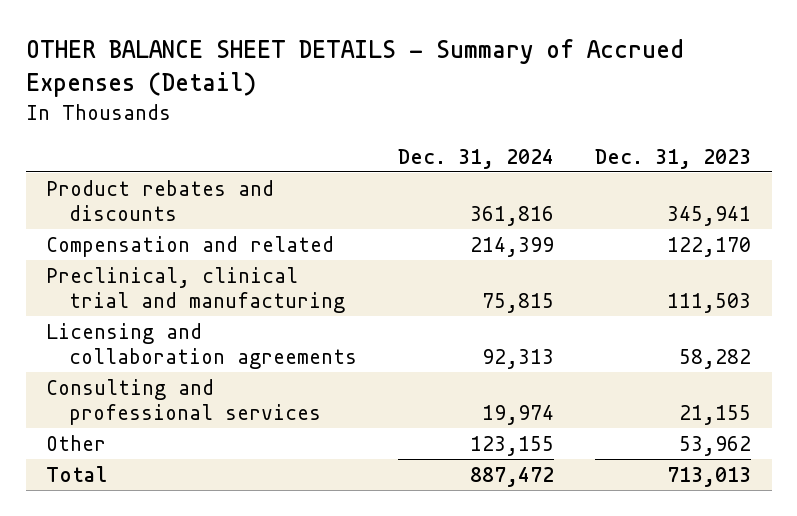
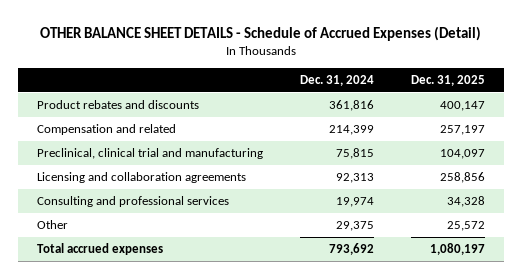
- OTHER BALANCE SHEET DETAILS - Summary of Accrued Expenses (Detail)
+ OTHER BALANCE SHEET DETAILS - Schedule of Accrued Expenses (Detail)
- | Dec. 31, 2024 | Dec. 31, 2023
+ | Dec. 31, 2024 | Dec. 31, 2025
- Other | 123,155 | 53,962
- Total | 887,472 | 713,013
+ Other | 29,375 | 25,572
+ Total accrued expenses | 793,692 | 1,080,197

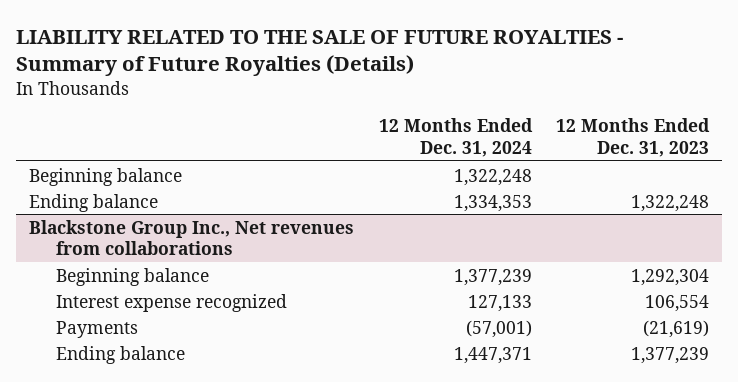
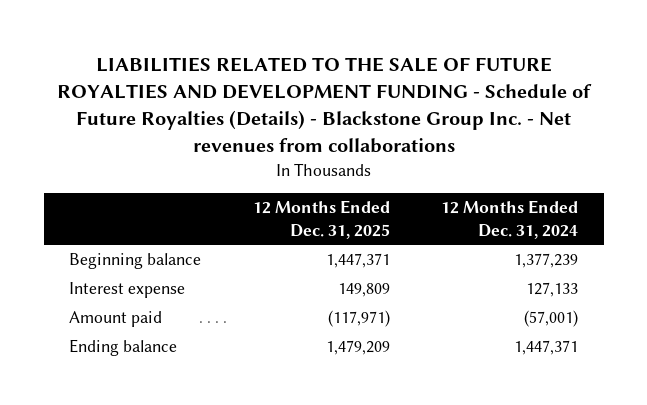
- LIABILITY RELATED TO THE SALE OF FUTURE ROYALTIES - Summary of Future Royalties (Details)
+ LIABILITIES RELATED TO THE SALE OF FUTURE ROYALTIES AND DEVELOPMENT FUNDING - Schedule of Future Royalties (Details) - Blackstone Group Inc. - Net revenues from collaborations
- | 12 Months Ended Dec. 31, 2024 | 12 Months Ended Dec. 31, 2023
+ | 12 Months Ended Dec. 31, 2025 | 12 Months Ended Dec. 31, 2024
- Beginning balance | 1,322,248 |
- Ending balance | 1,334,353 | 1,322,248
- Blackstone Group Inc., Net revenues from collaborations
- Interest expense recognized | 127,133 | 106,554
- Payments | (57,001) | (21,619)
+ Interest expense | 149,809 | 127,133
+ Amount paid | (117,971) | (57,001)

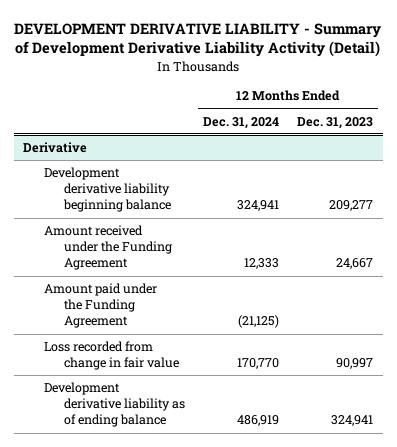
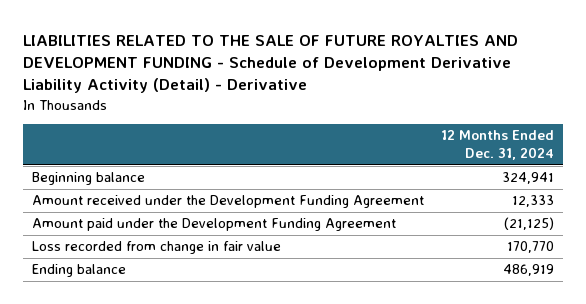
- DEVELOPMENT DERIVATIVE LIABILITY - Summary of Development Derivative Liability Activity (Detail)
+ LIABILITIES RELATED TO THE SALE OF FUTURE ROYALTIES AND DEVELOPMENT FUNDING - Schedule of Development Derivative Liability Activity (Detail) - Derivative
- | 12 Months Ended Dec. 31, 2024 | 12 Months Ended Dec. 31, 2023
+ | 12 Months Ended Dec. 31, 2024
- Derivative
- Development derivative liability beginning balance | 324,941 | 209,277
- Amount received under the Funding Agreement | 12,333 | 24,667
- Amount paid under the Funding Agreement | (21,125) |
+ Beginning balance | 324,941
+ Amount received under the Development Funding Agreement | 12,333
+ Amount paid under the Development Funding Agreement | (21,125)
- Development derivative liability as of ending balance | 486,919 | 324,941
+ Ending balance | 486,919

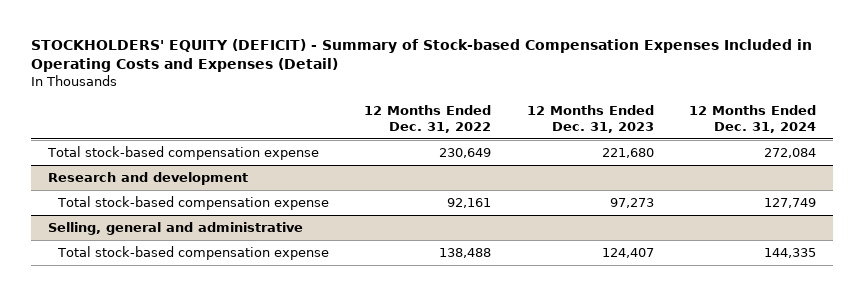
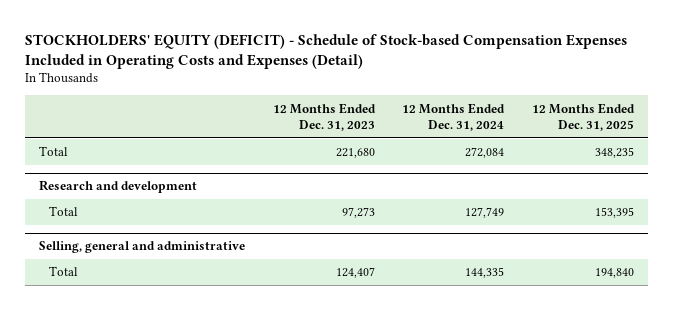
- STOCKHOLDERS' EQUITY (DEFICIT) - Summary of Stock-based Compensation Expenses Included in Operating Costs and Expenses (Detail)
+ STOCKHOLDERS' EQUITY (DEFICIT) - Schedule of Stock-based Compensation Expenses Included in Operating Costs and Expenses (Detail)
- | 12 Months Ended Dec. 31, 2022 | 12 Months Ended Dec. 31, 2023 | 12 Months Ended Dec. 31, 2024
+ | 12 Months Ended Dec. 31, 2023 | 12 Months Ended Dec. 31, 2024 | 12 Months Ended Dec. 31, 2025
- Total stock-based compensation expense | 230,649 | 221,680 | 272,084
+ Total | 221,680 | 272,084 | 348,235
@ Research and development
- Total stock-based compensation expense | 92,161 | 97,273 | 127,749
+ Total | 97,273 | 127,749 | 153,395
@ Selling, general and administrative
- Total stock-based compensation expense | 138,488 | 124,407 | 144,335
+ Total | 124,407 | 144,335 | 194,840

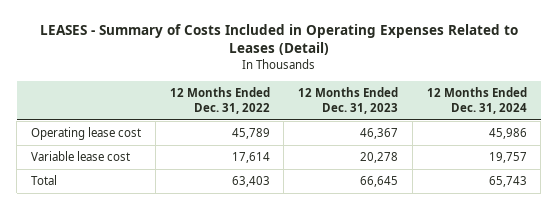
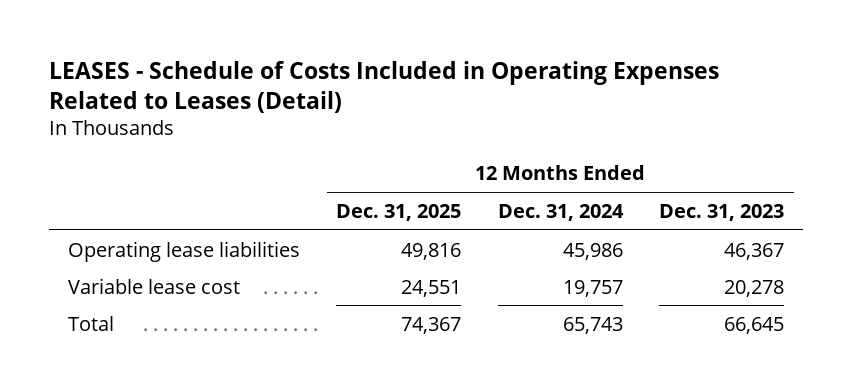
- LEASES - Summary of Costs Included in Operating Expenses Related to Leases (Detail)
+ LEASES - Schedule of Costs Included in Operating Expenses Related to Leases (Detail)
- | 12 Months Ended Dec. 31, 2022 | 12 Months Ended Dec. 31, 2023 | 12 Months Ended Dec. 31, 2024
+ | 12 Months Ended Dec. 31, 2025 | 12 Months Ended Dec. 31, 2024 | 12 Months Ended Dec. 31, 2023
- Operating lease cost | 45,789 | 46,367 | 45,986
+ Operating lease liabilities | 49,816 | 45,986 | 46,367

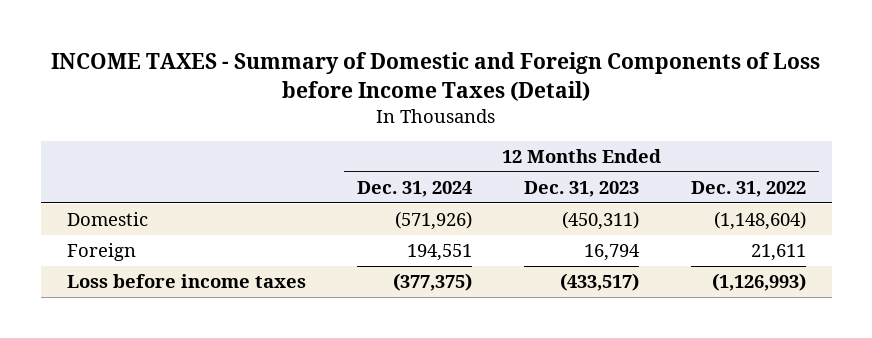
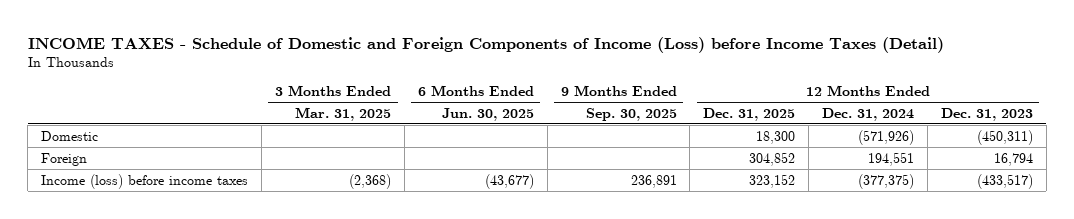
- INCOME TAXES - Summary of Domestic and Foreign Components of Loss before Income Taxes (Detail)
+ INCOME TAXES - Schedule of Domestic and Foreign Components of Income (Loss) before Income Taxes (Detail)
- | 12 Months Ended Dec. 31, 2024 | 12 Months Ended Dec. 31, 2023 | 12 Months Ended Dec. 31, 2022
+ | 3 Months Ended Mar. 31, 2025 | 6 Months Ended Jun. 30, 2025 | 9 Months Ended Sep. 30, 2025 | 12 Months Ended Dec. 31, 2025 | 12 Months Ended Dec. 31, 2024 | 12 Months Ended Dec. 31, 2023
- Loss before income taxes | (377,375) | (433,517) | (1,126,993)
+ Income (loss) before income taxes | (2,368) | (43,677) | 236,891 | 323,152 | (377,375) | (433,517)

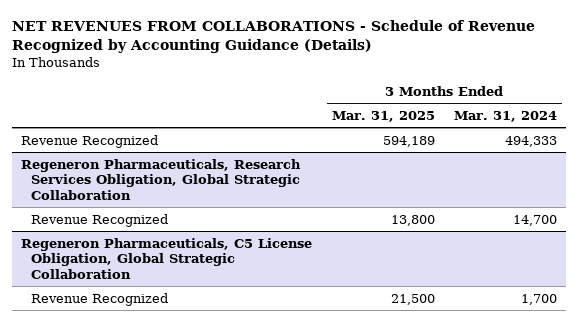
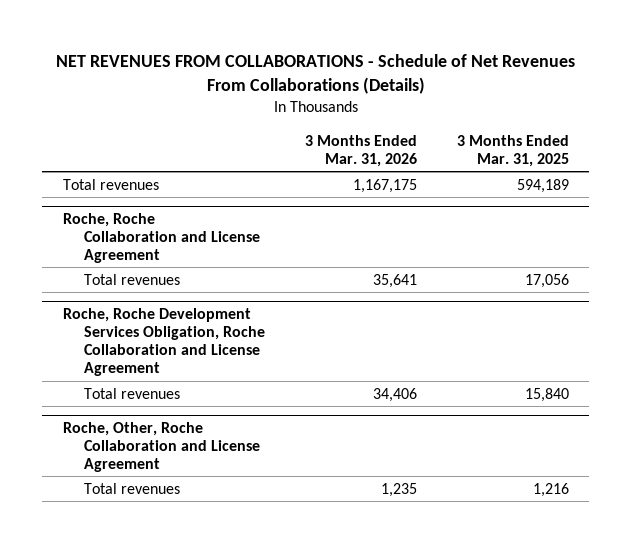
- NET REVENUES FROM COLLABORATIONS - Schedule of Revenue Recognized by Accounting Guidance (Details)
+ NET REVENUES FROM COLLABORATIONS - Schedule of Net Revenues From Collaborations (Details)
- | 3 Months Ended Mar. 31, 2025 | 3 Months Ended Mar. 31, 2024
+ | 3 Months Ended Mar. 31, 2026 | 3 Months Ended Mar. 31, 2025
- Revenue Recognized | 594,189 | 494,333
- Regeneron Pharmaceuticals, Research Services Obligation, Global Strategic Collaboration
- Revenue Recognized | 13,800 | 14,700
- Regeneron Pharmaceuticals, C5 License Obligation, Global Strategic Collaboration
- Revenue Recognized | 21,500 | 1,700
+ Total revenues | 1,167,175 | 594,189
+ Roche, Roche Collaboration and License Agreement
+ Total revenues | 35,641 | 17,056
+ Roche, Roche Development Services Obligation, Roche Collaboration and License Agreement
+ Total revenues | 34,406 | 15,840
+ Roche, Other, Roche Collaboration and License Agreement
+ Total revenues | 1,235 | 1,216

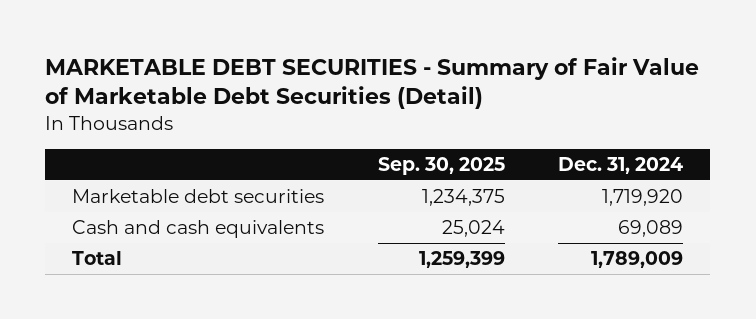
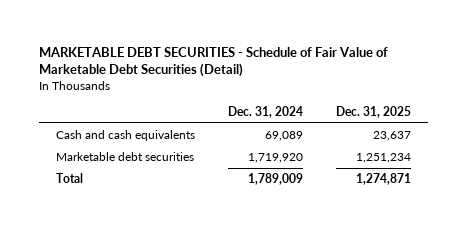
- MARKETABLE DEBT SECURITIES - Summary of Fair Value of Marketable Debt Securities (Detail)
+ MARKETABLE DEBT SECURITIES - Schedule of Fair Value of Marketable Debt Securities (Detail)
- | Sep. 30, 2025 | Dec. 31, 2024
+ | Dec. 31, 2024 | Dec. 31, 2025
moved down: Marketable debt securities | 1,719,920 | 1,251,234

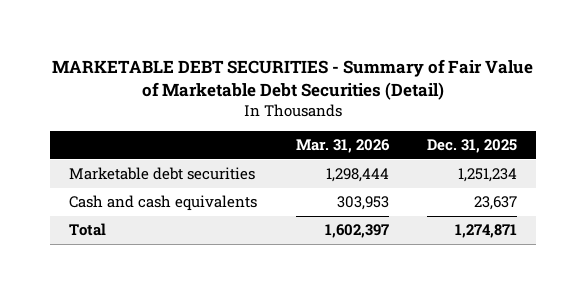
- MARKETABLE DEBT SECURITIES - Schedule of Fair Value of Marketable Debt Securities (Detail)
+ MARKETABLE DEBT SECURITIES - Summary of Fair Value of Marketable Debt Securities (Detail)
- | Dec. 31, 2024 | Dec. 31, 2025
+ | Mar. 31, 2026 | Dec. 31, 2025
moved down: Cash and cash equivalents | 303,953 | 23,637

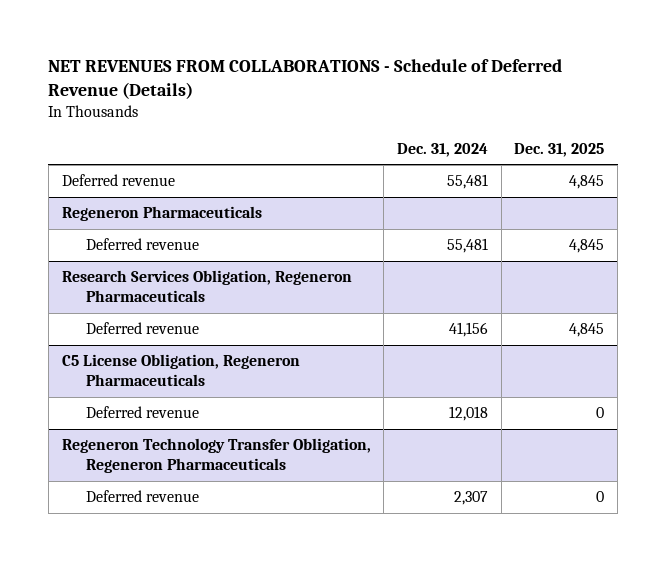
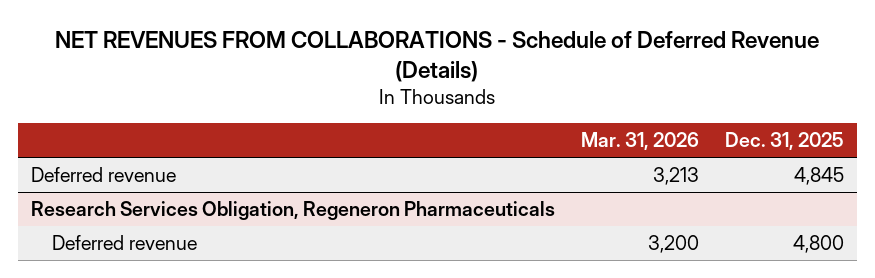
- | Dec. 31, 2024 | Dec. 31, 2025
+ | Mar. 31, 2026 | Dec. 31, 2025
- Regeneron Pharmaceuticals
- Deferred revenue | 55,481 | 4,845
@ Research Services Obligation, Regeneron Pharmaceuticals
- Deferred revenue | 41,156 | 4,845
- C5 License Obligation, Regeneron Pharmaceuticals
- Deferred revenue | 12,018 | 0
- Regeneron Technology Transfer Obligation, Regeneron Pharmaceuticals
- Deferred revenue | 2,307 | 0
@ Research Services Obligation, Regeneron Pharmaceuticals
+ Deferred revenue | 3,200 | 4,800

